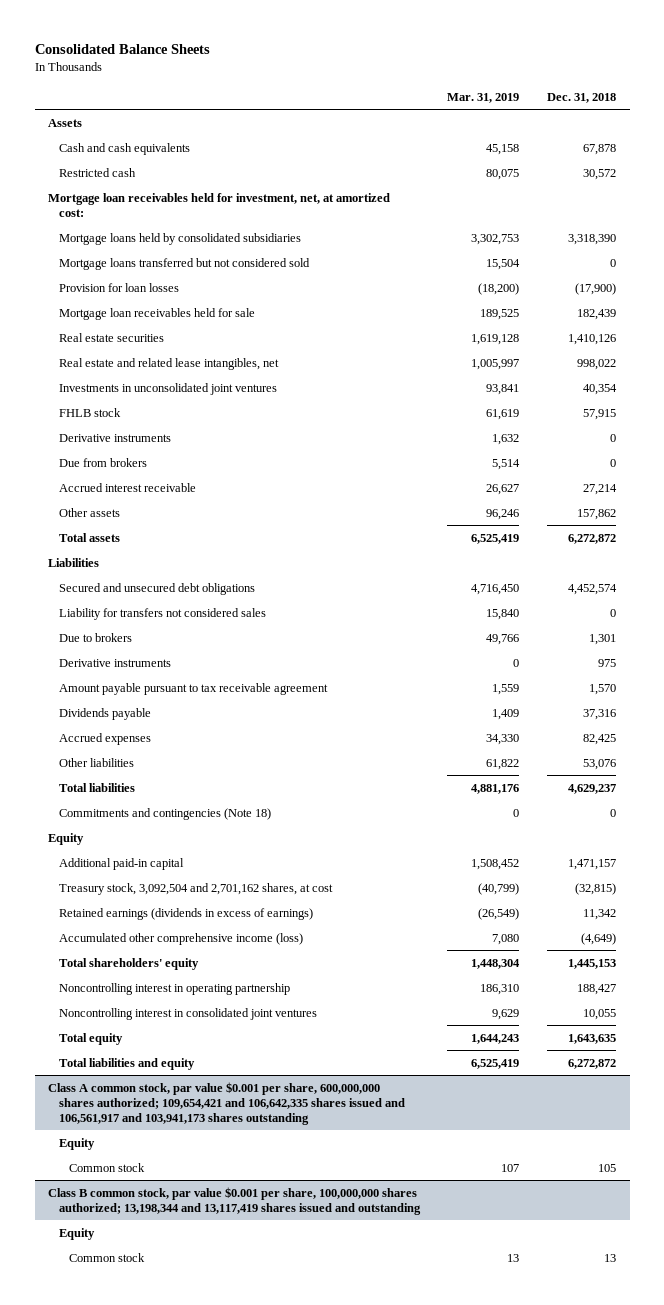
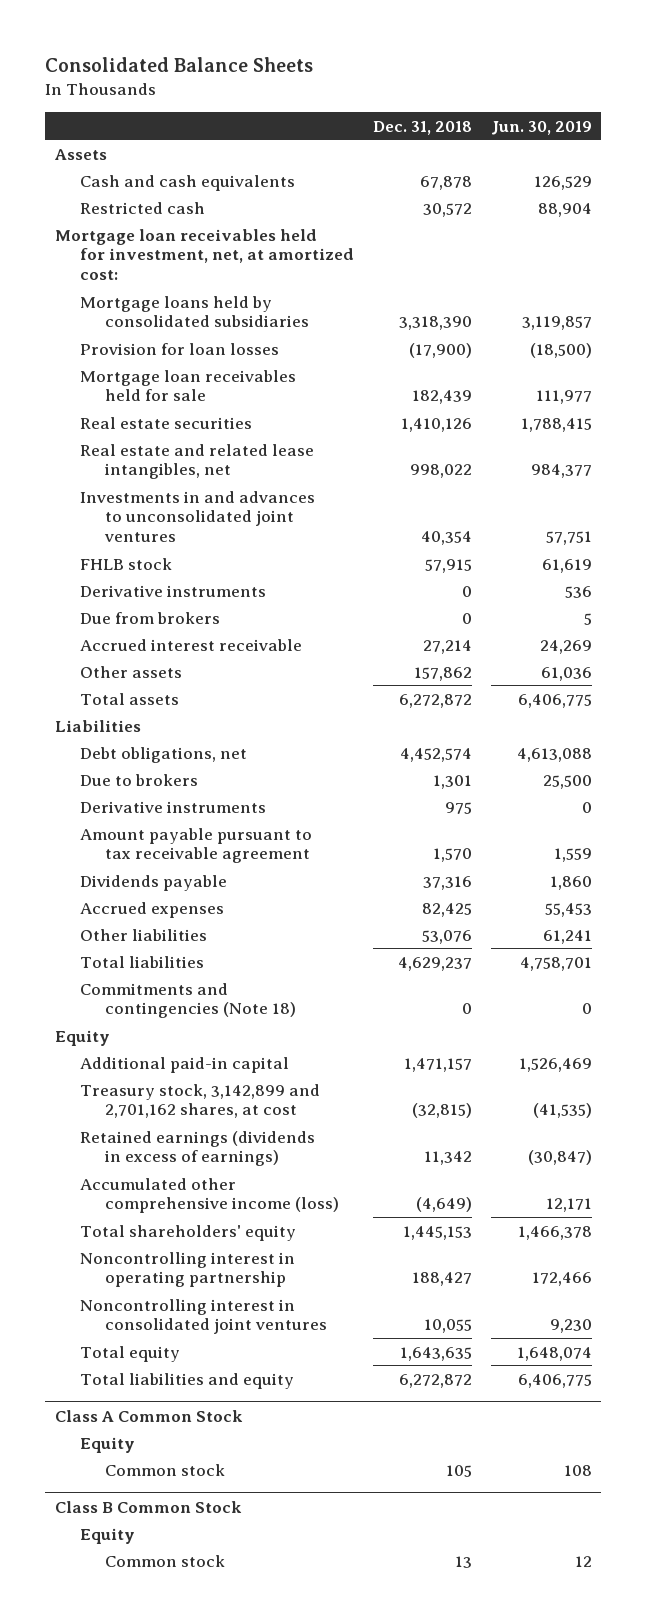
- | Mar. 31, 2019 | Dec. 31, 2018
+ | Dec. 31, 2018 | Jun. 30, 2019
- Mortgage loans transferred but not considered sold | 15,504 | 0
- Investments in unconsolidated joint ventures | 93,841 | 40,354
+ Investments in and advances to unconsolidated joint ventures | 40,354 | 57,751
- Secured and unsecured debt obligations | 4,716,450 | 4,452,574
- Liability for transfers not considered sales | 15,840 | 0
+ Debt obligations, net | 4,452,574 | 4,613,088
- Treasury stock, 3,092,504 and 2,701,162 shares, at cost | (40,799) | (32,815)
+ Treasury stock, 3,142,899 and 2,701,162 shares, at cost | (32,815) | (41,535)
- Class A common stock, par value $0.001 per share, 600,000,000 shares authorized; 109,654,421 and 106,642,335 shares issued and 106,561,917 and 103,941,173 shares outstanding
+ Class A Common Stock
- Class B common stock, par value $0.001 per share, 100,000,000 shares authorized; 13,198,344 and 13,117,419 shares issued and outstanding
+ Class B Common Stock

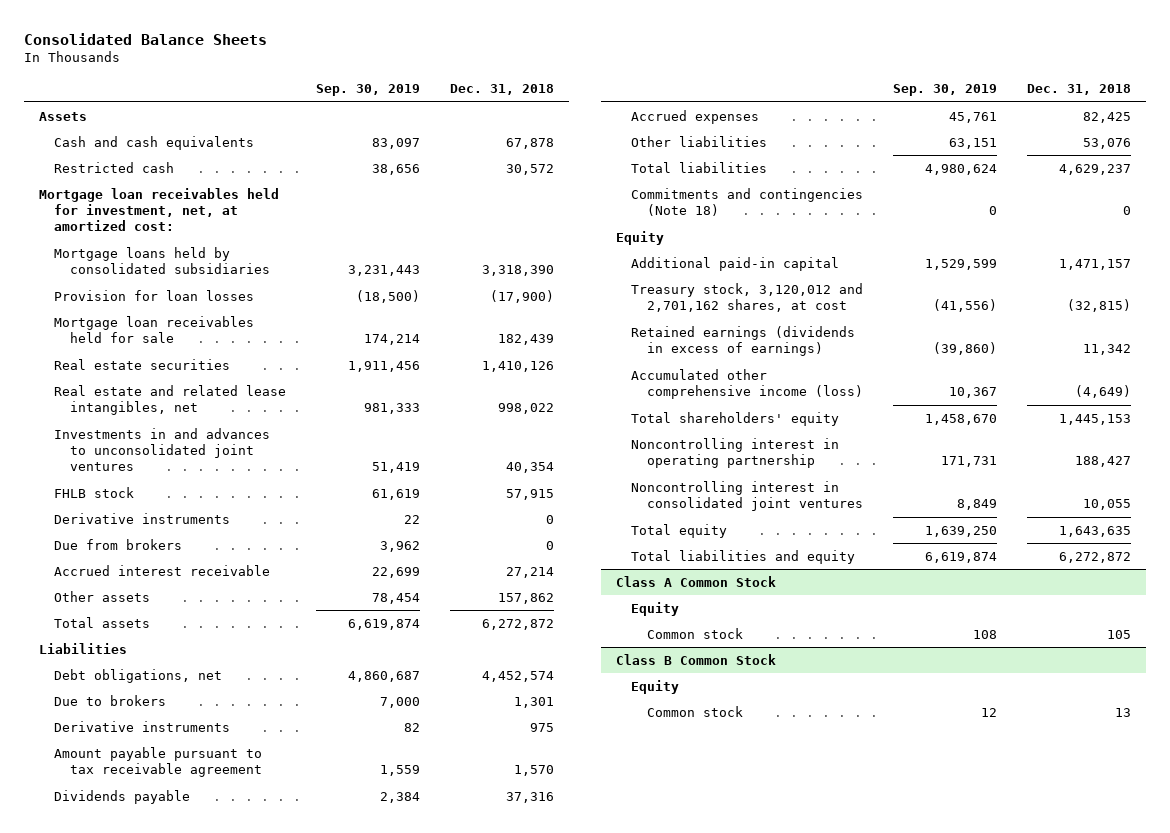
- | Dec. 31, 2018 | Jun. 30, 2019
+ | Sep. 30, 2019 | Dec. 31, 2018
- Treasury stock, 3,142,899 and 2,701,162 shares, at cost | (32,815) | (41,535)
+ Treasury stock, 3,120,012 and 2,701,162 shares, at cost | (41,556) | (32,815)

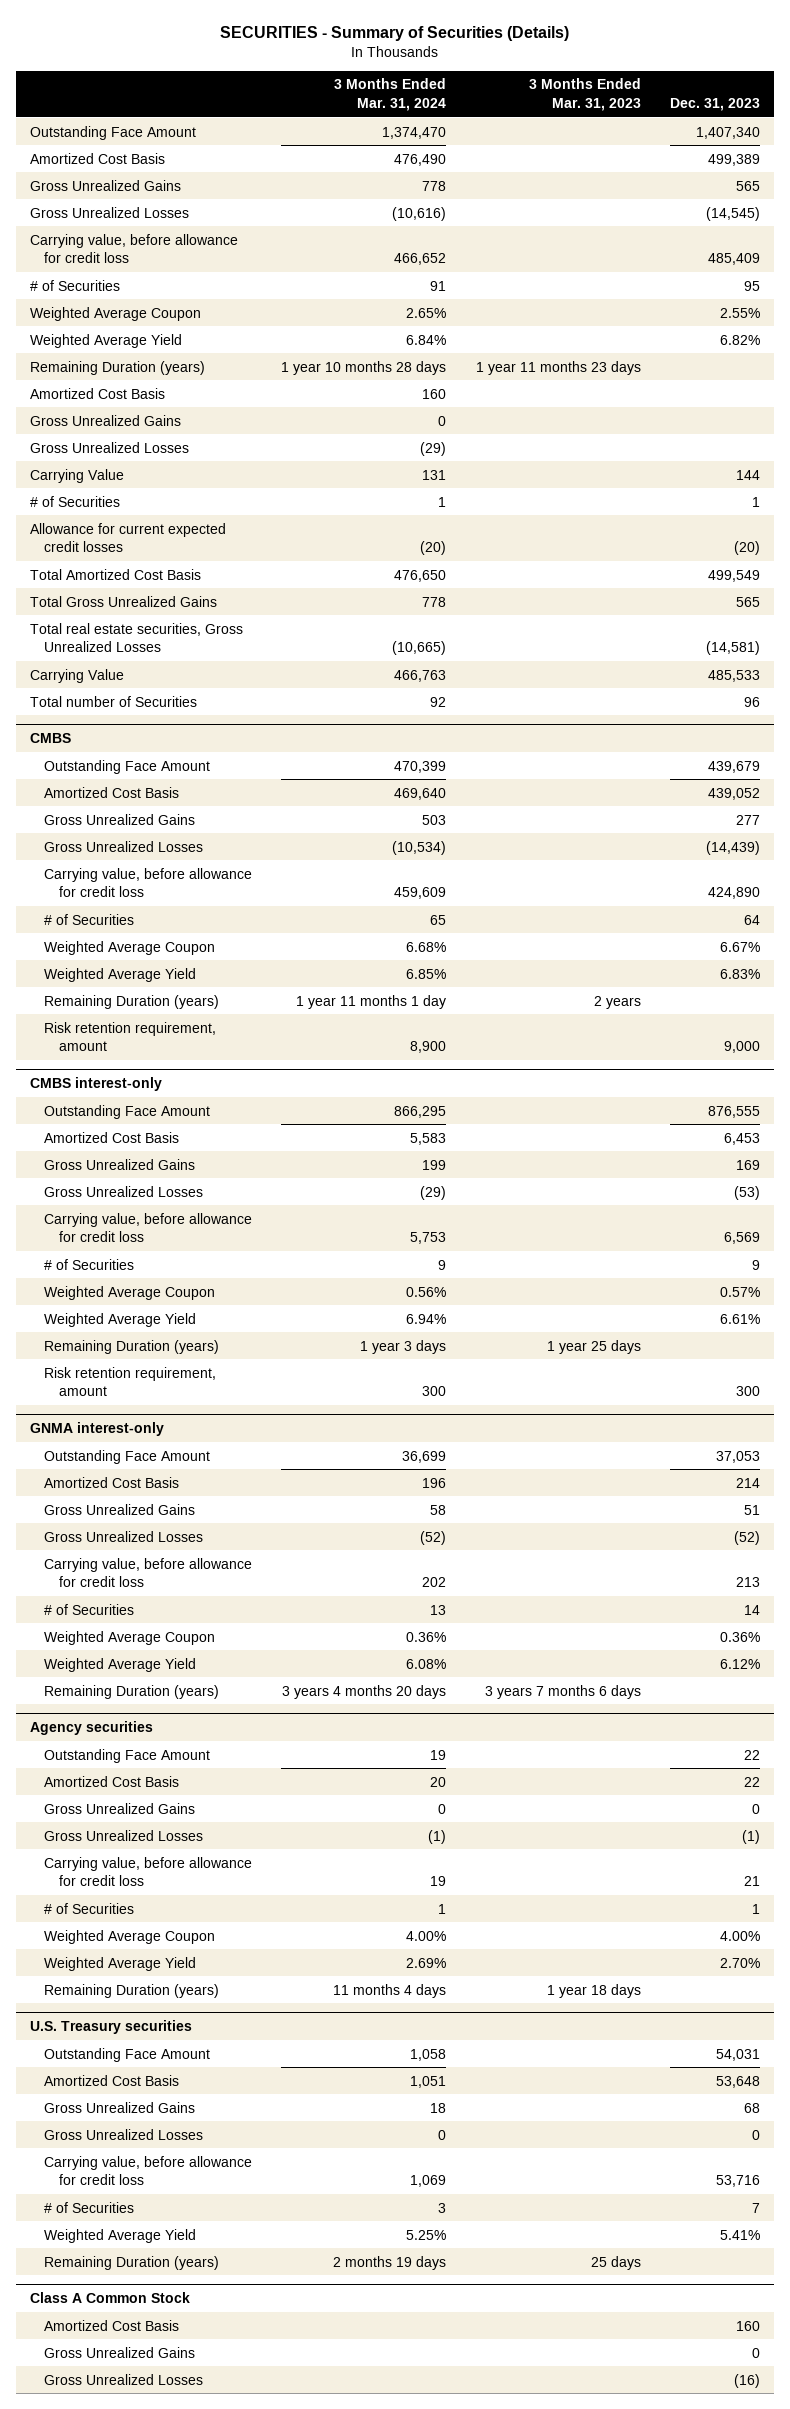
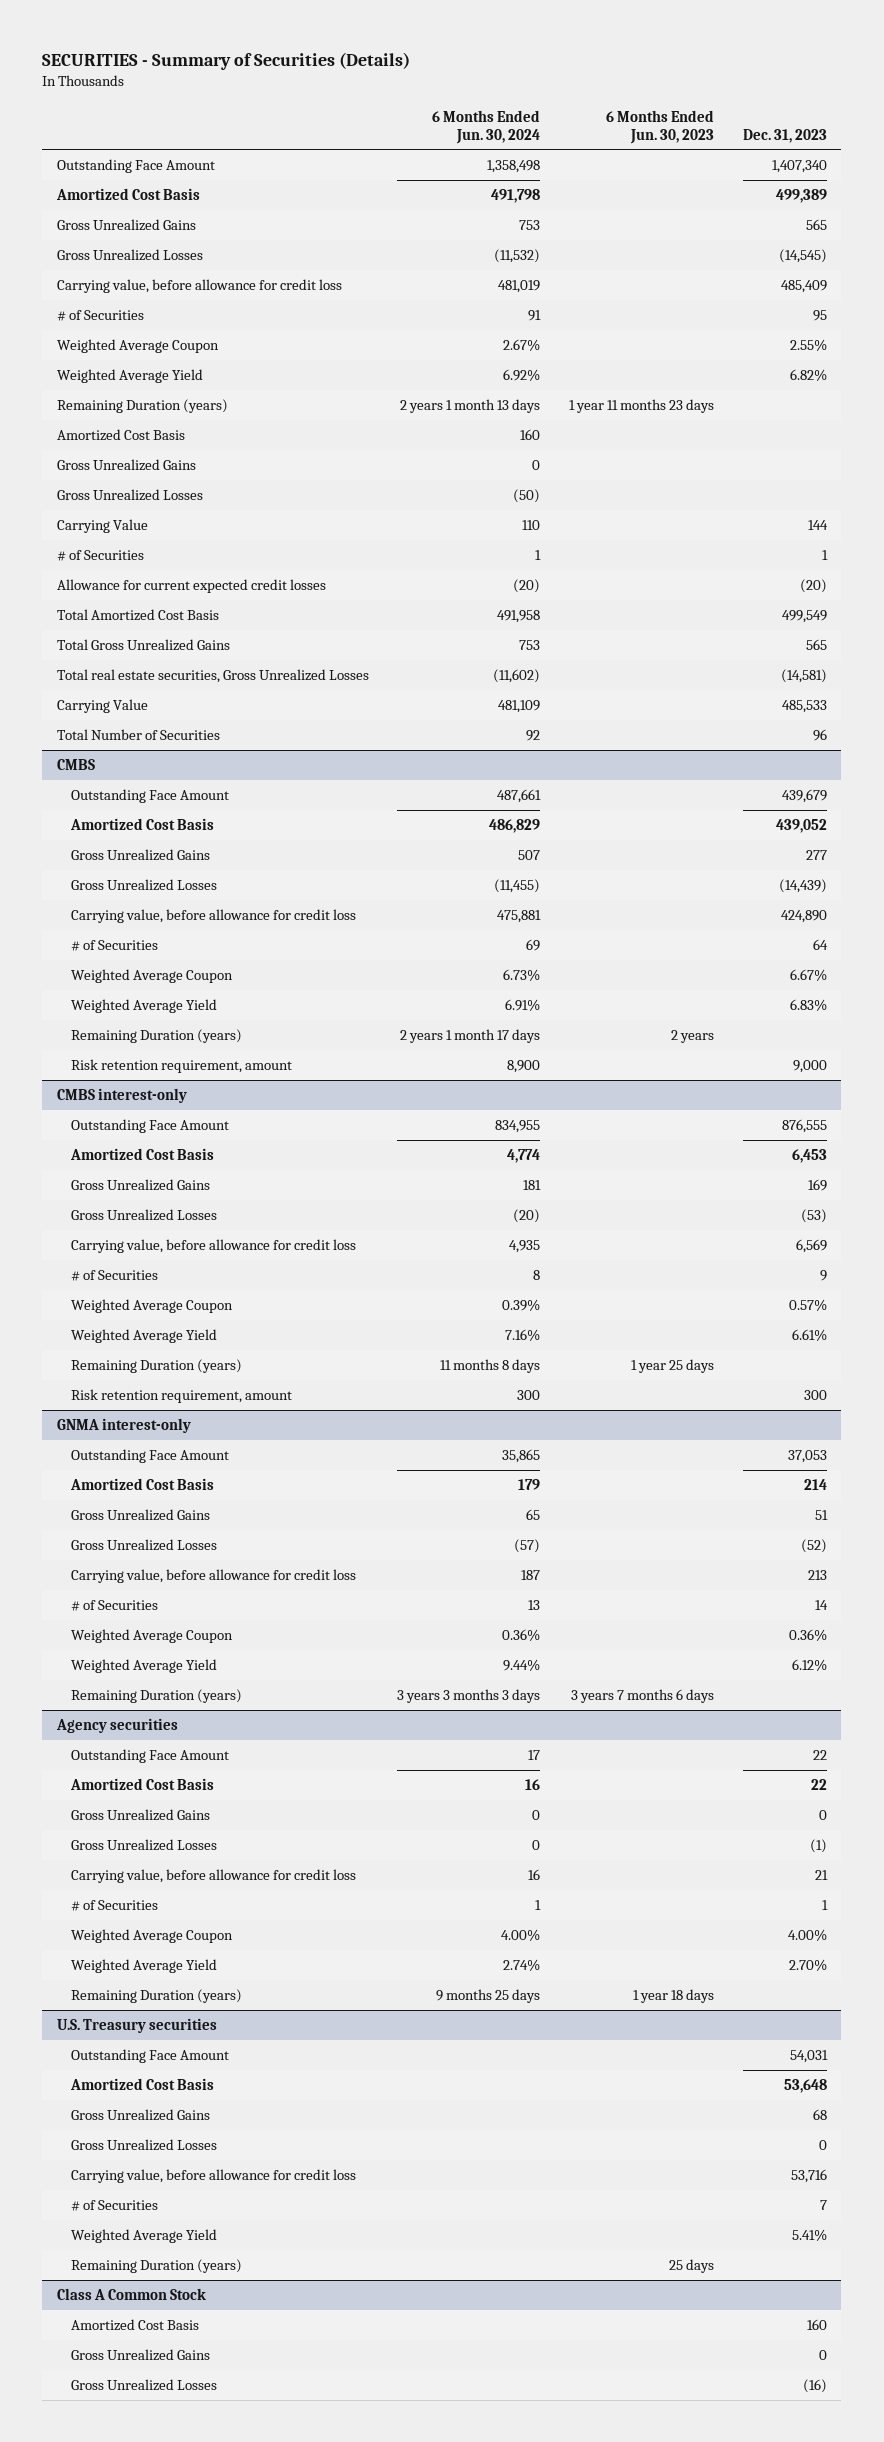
- | 3 Months Ended Mar. 31, 2024 | 3 Months Ended Mar. 31, 2023 | Dec. 31, 2023
+ | 6 Months Ended Jun. 30, 2024 | 6 Months Ended Jun. 30, 2023 | Dec. 31, 2023
- Total number of Securities | 92 | | 96
+ Total Number of Securities | 92 | | 96

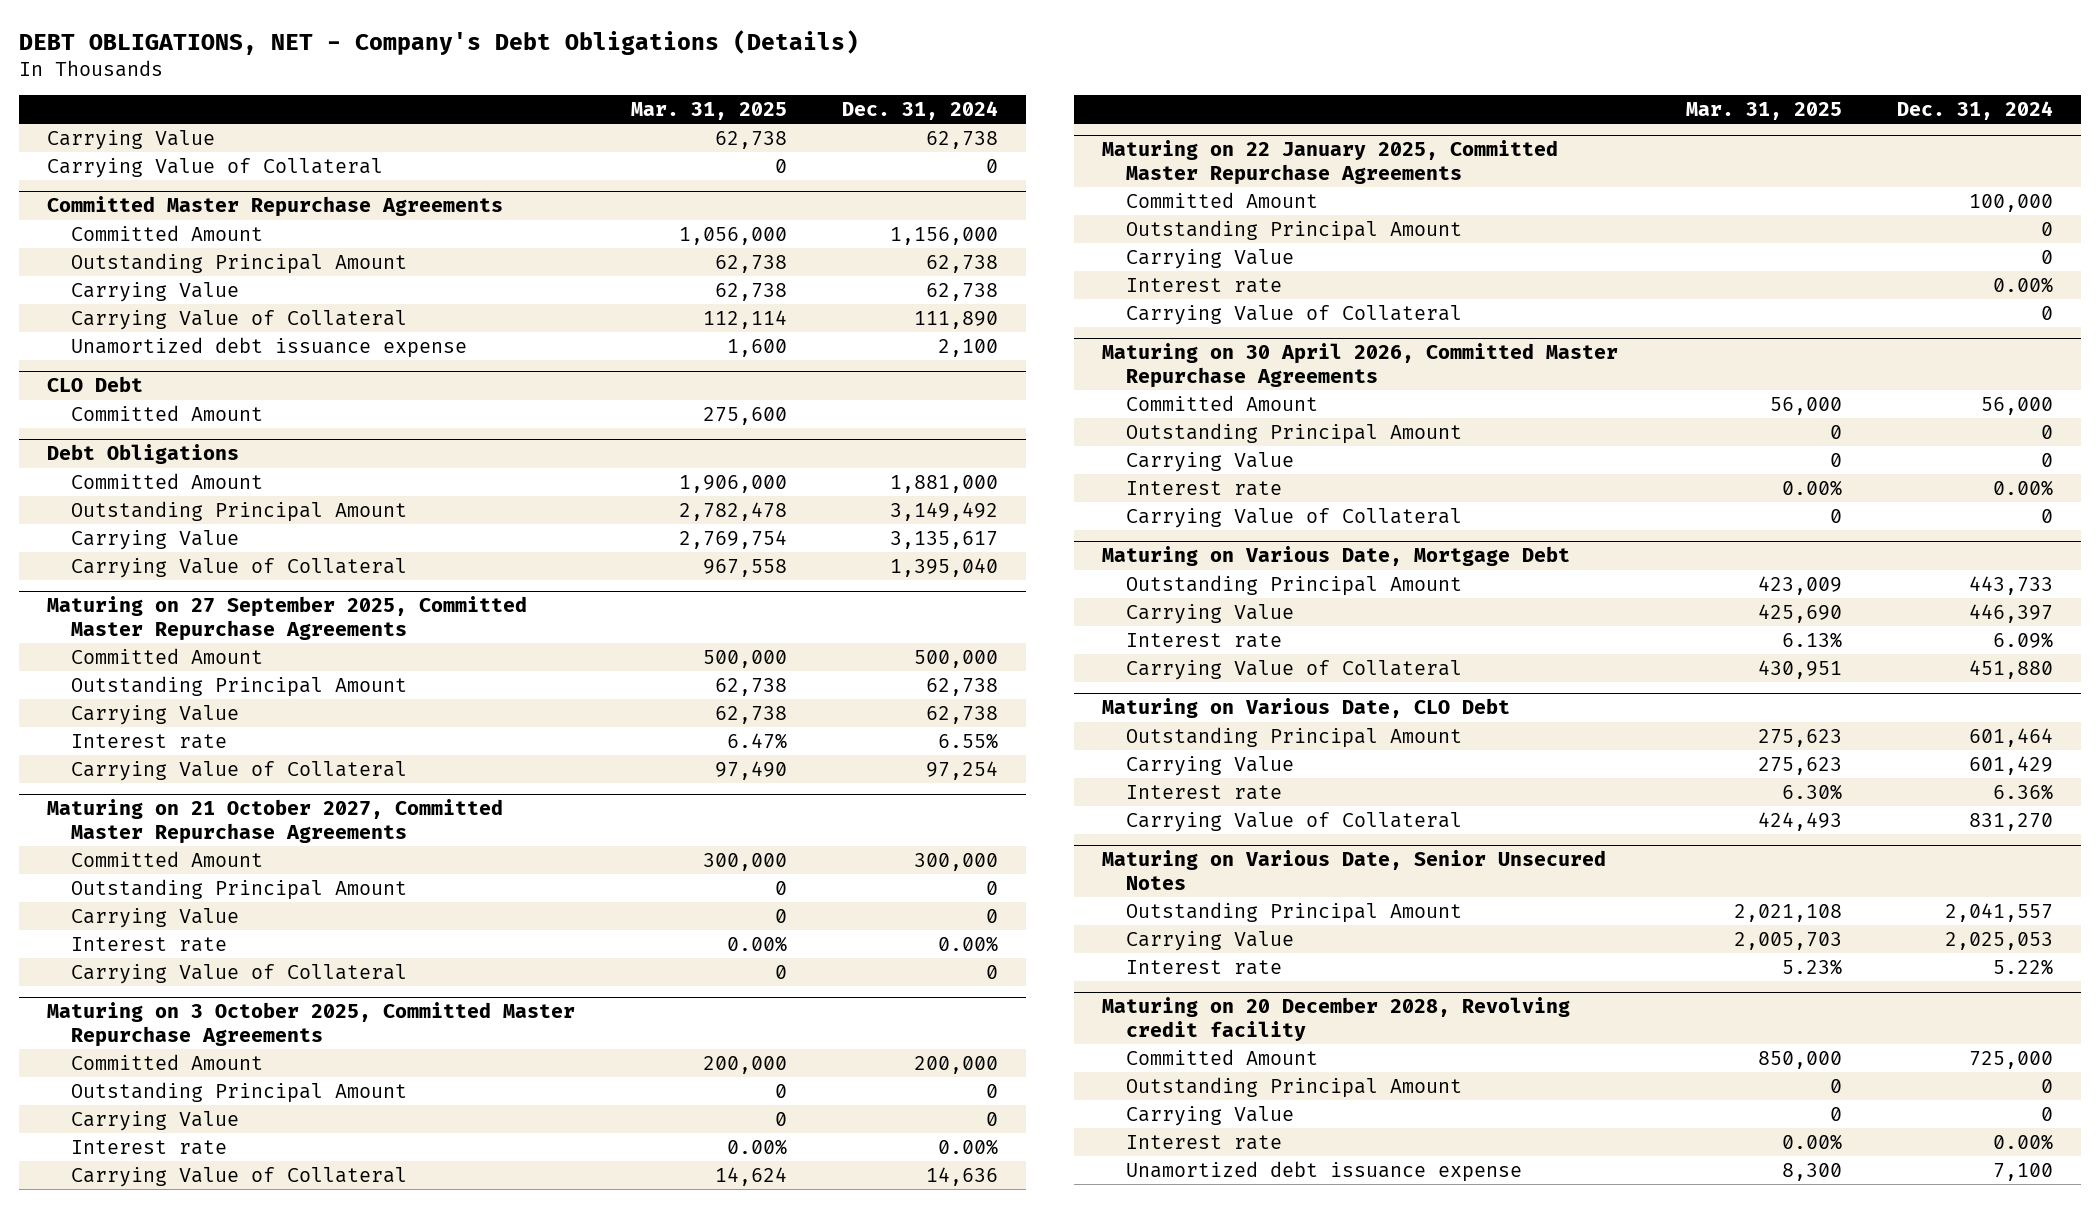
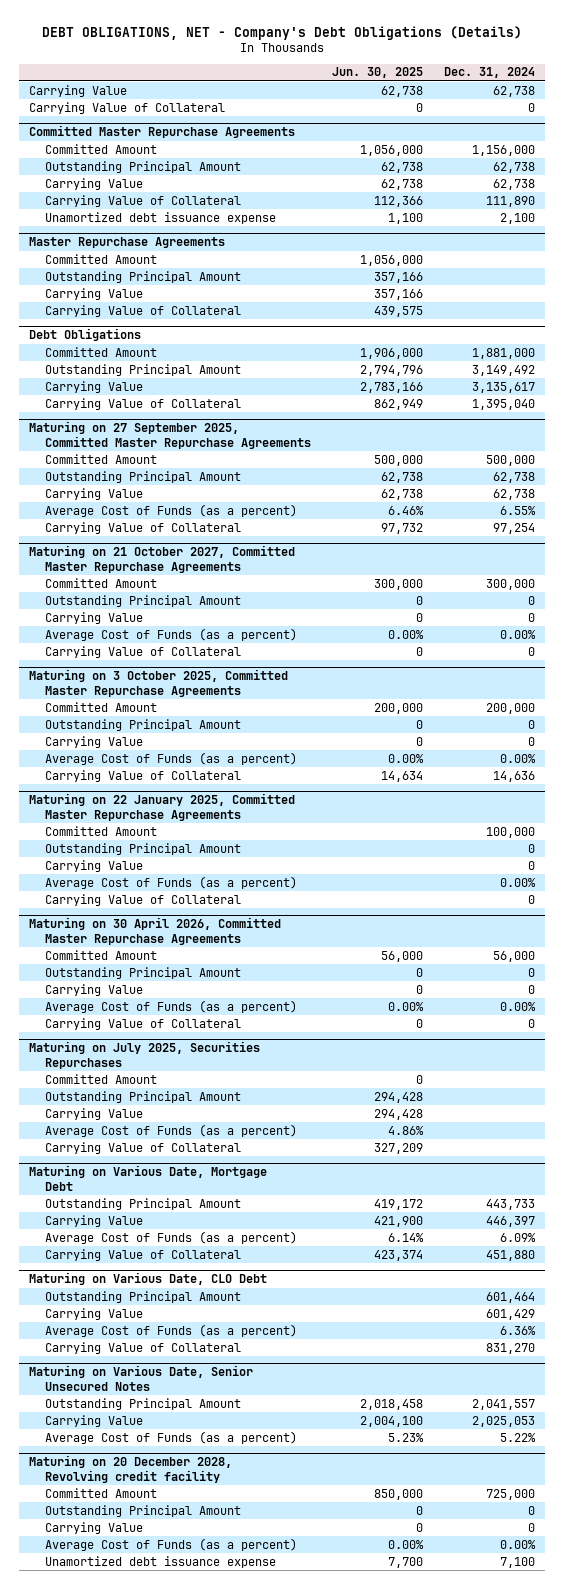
- | Mar. 31, 2025 | Dec. 31, 2024
+ | Jun. 30, 2025 | Dec. 31, 2024
- CLO Debt
+ Master Repurchase Agreements
+ Outstanding Principal Amount | 357,166 |
+ Carrying Value | 357,166 |
+ Carrying Value of Collateral | 439,575 |
@ Maturing on 27 September 2025, Committed Master Repurchase Agreements
- Interest rate | 6.47% | 6.55%
+ Average Cost of Funds (as a percent) | 6.46% | 6.55%
@ Maturing on 21 October 2027, Committed Master Repurchase Agreements
- Interest rate | 0.00% | 0.00%
+ Average Cost of Funds (as a percent) | 0.00% | 0.00%
@ Maturing on 3 October 2025, Committed Master Repurchase Agreements
- Interest rate | 0.00% | 0.00%
+ Average Cost of Funds (as a percent) | 0.00% | 0.00%
@ Maturing on 22 January 2025, Committed Master Repurchase Agreements
- Interest rate | | 0.00%
+ Average Cost of Funds (as a percent) | | 0.00%
@ Maturing on 30 April 2026, Committed Master Repurchase Agreements
- Interest rate | 0.00% | 0.00%
+ Average Cost of Funds (as a percent) | 0.00% | 0.00%
+ Maturing on July 2025, Securities Repurchases
+ Committed Amount | 0 |
+ Outstanding Principal Amount | 294,428 |
+ Carrying Value | 294,428 |
+ Average Cost of Funds (as a percent) | 4.86% |
+ Carrying Value of Collateral | 327,209 |
@ Maturing on Various Date, Mortgage Debt
- Interest rate | 6.13% | 6.09%
+ Average Cost of Funds (as a percent) | 6.14% | 6.09%
@ Maturing on Various Date, CLO Debt
- Interest rate | 6.30% | 6.36%
+ Average Cost of Funds (as a percent) | | 6.36%
@ Maturing on Various Date, Senior Unsecured Notes
- Interest rate | 5.23% | 5.22%
+ Average Cost of Funds (as a percent) | 5.23% | 5.22%
@ Maturing on 20 December 2028, Revolving credit facility
- Interest rate | 0.00% | 0.00%
+ Average Cost of Funds (as a percent) | 0.00% | 0.00%

